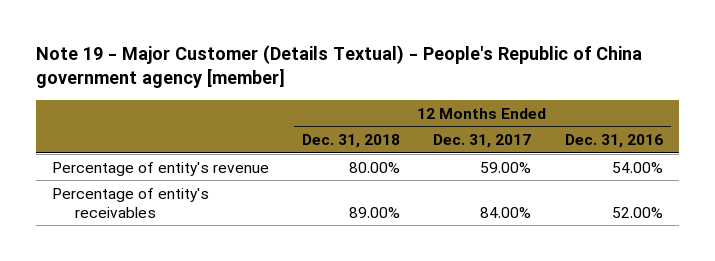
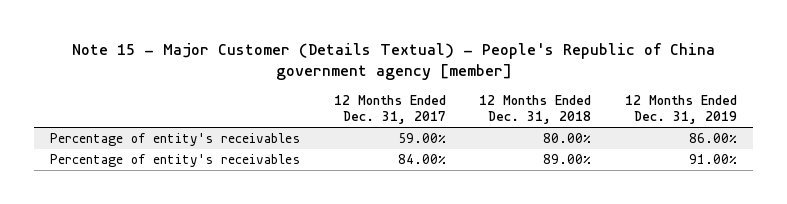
- Note 19 - Major Customer (Details Textual) - People's Republic of China government agency [member]
+ Note 15 - Major Customer (Details Textual) - People's Republic of China government agency [member]
- | 12 Months Ended Dec. 31, 2018 | 12 Months Ended Dec. 31, 2017 | 12 Months Ended Dec. 31, 2016
+ | 12 Months Ended Dec. 31, 2017 | 12 Months Ended Dec. 31, 2018 | 12 Months Ended Dec. 31, 2019
- Percentage of entity's revenue | 80.00% | 59.00% | 54.00%
+ Percentage of entity's receivables | 59.00% | 80.00% | 86.00%

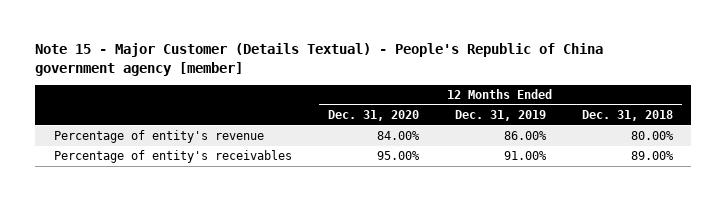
- | 12 Months Ended Dec. 31, 2017 | 12 Months Ended Dec. 31, 2018 | 12 Months Ended Dec. 31, 2019
+ | 12 Months Ended Dec. 31, 2020 | 12 Months Ended Dec. 31, 2019 | 12 Months Ended Dec. 31, 2018
- Percentage of entity's receivables | 59.00% | 80.00% | 86.00%
+ Percentage of entity's revenue | 84.00% | 86.00% | 80.00%

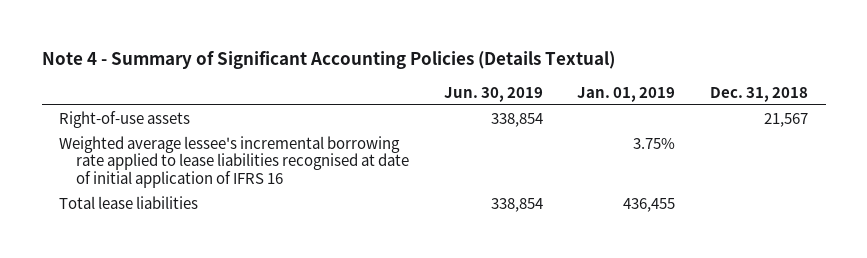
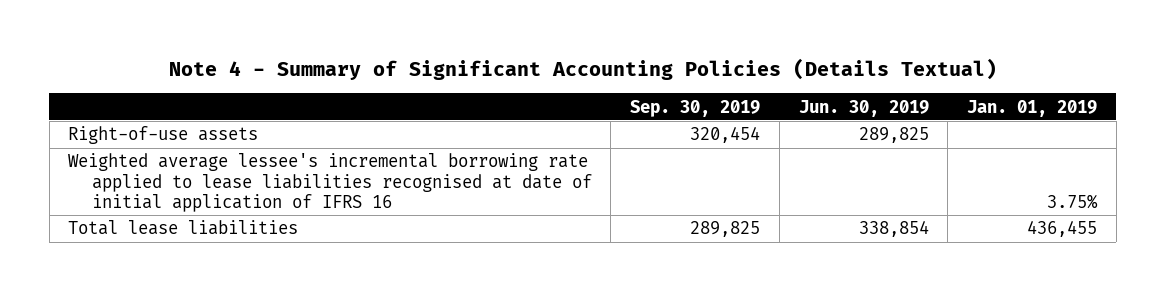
- | Jun. 30, 2019 | Jan. 01, 2019 | Dec. 31, 2018
+ | Sep. 30, 2019 | Jun. 30, 2019 | Jan. 01, 2019
- Right-of-use assets | 338,854 | | 21,567
+ Right-of-use assets | 320,454 | 289,825 |

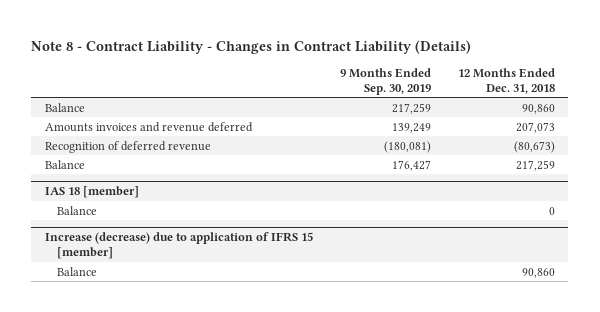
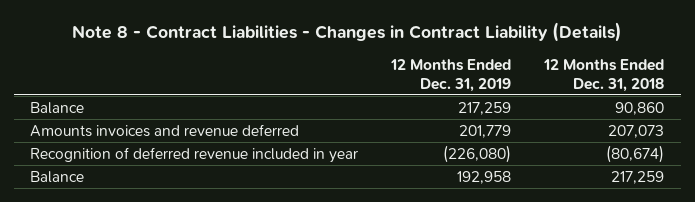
- Note 8 - Contract Liability - Changes in Contract Liability (Details)
+ Note 8 - Contract Liabilities - Changes in Contract Liability (Details)
- | 9 Months Ended Sep. 30, 2019 | 12 Months Ended Dec. 31, 2018
+ | 12 Months Ended Dec. 31, 2019 | 12 Months Ended Dec. 31, 2018
- Recognition of deferred revenue | (180,081) | (80,673)
+ Recognition of deferred revenue included in year | (226,080) | (80,674)
- IAS 18 [member]
- Balance | | 0
- Increase (decrease) due to application of IFRS 15 [member]
- Balance | | 90,860

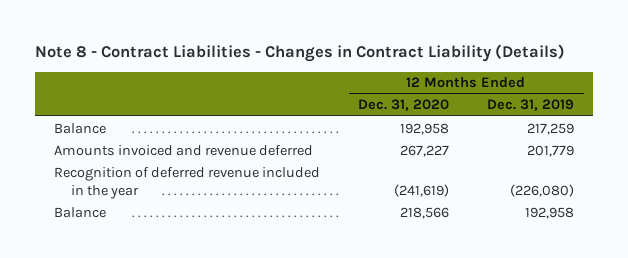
- | 12 Months Ended Dec. 31, 2019 | 12 Months Ended Dec. 31, 2018
+ | 12 Months Ended Dec. 31, 2020 | 12 Months Ended Dec. 31, 2019
- Amounts invoices and revenue deferred | 201,779 | 207,073
- Recognition of deferred revenue included in year | (226,080) | (80,674)
+ Amounts invoiced and revenue deferred | 267,227 | 201,779
+ Recognition of deferred revenue included in the year | (241,619) | (226,080)

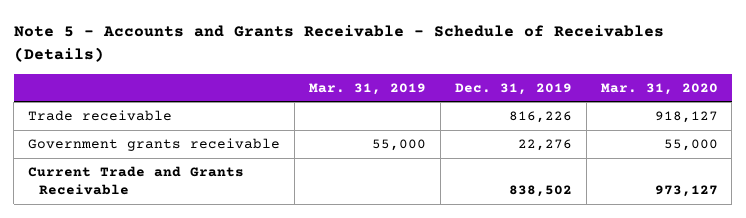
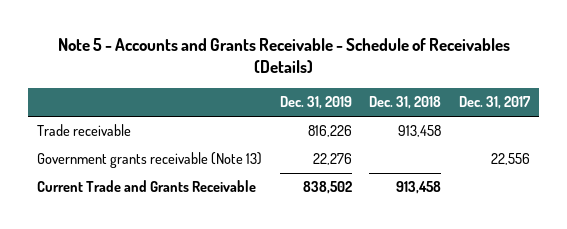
- | Mar. 31, 2019 | Dec. 31, 2019 | Mar. 31, 2020
+ | Dec. 31, 2019 | Dec. 31, 2018 | Dec. 31, 2017
- Government grants receivable | 55,000 | 22,276 | 55,000
+ Government grants receivable (Note 13) | 22,276 | | 22,556

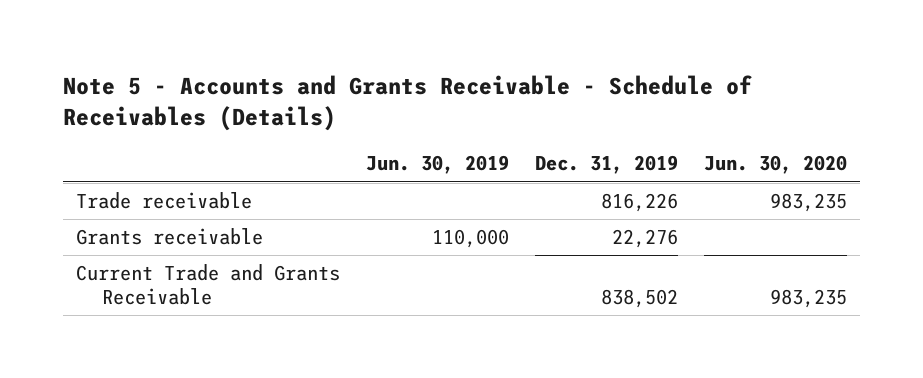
- | Dec. 31, 2019 | Dec. 31, 2018 | Dec. 31, 2017
+ | Jun. 30, 2019 | Dec. 31, 2019 | Jun. 30, 2020
- Government grants receivable (Note 13) | 22,276 | | 22,556
+ Grants receivable | 110,000 | 22,276 |

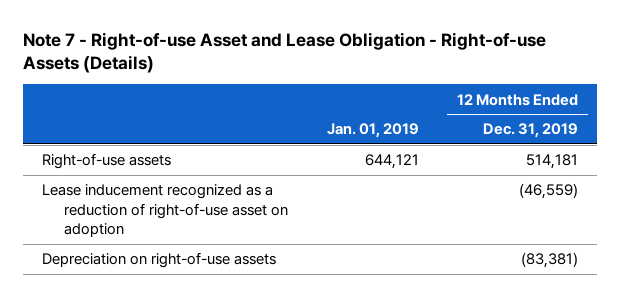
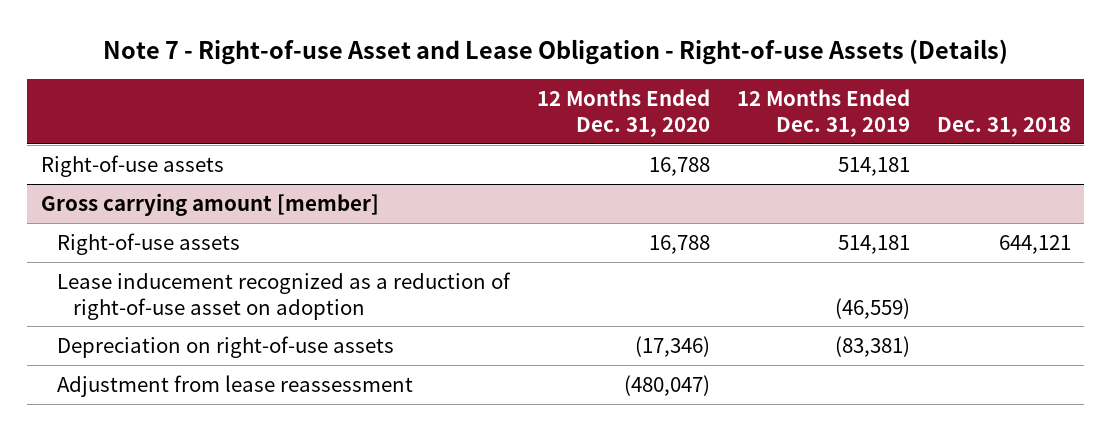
- | Jan. 01, 2019 | 12 Months Ended Dec. 31, 2019
+ | 12 Months Ended Dec. 31, 2020 | 12 Months Ended Dec. 31, 2019 | Dec. 31, 2018
+ Gross carrying amount [member]
+ Right-of-use assets | 16,788 | 514,181 | 644,121
+ Adjustment from lease reassessment | (480,047) | |

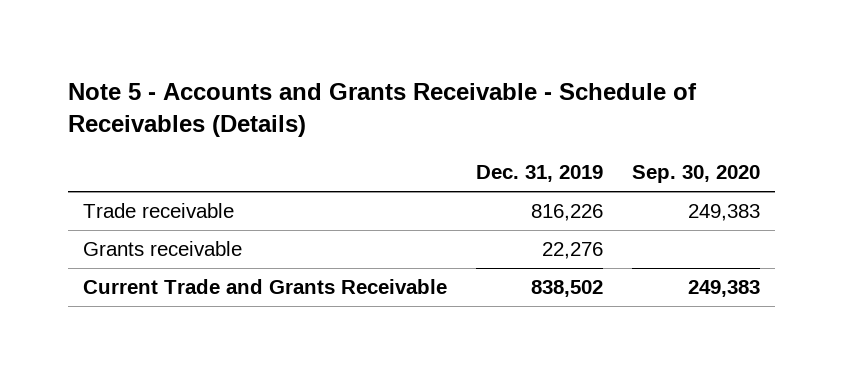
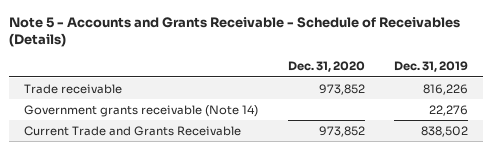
- | Dec. 31, 2019 | Sep. 30, 2020
+ | Dec. 31, 2020 | Dec. 31, 2019
- Grants receivable | 22,276 |
+ Government grants receivable (Note 14) | | 22,276

